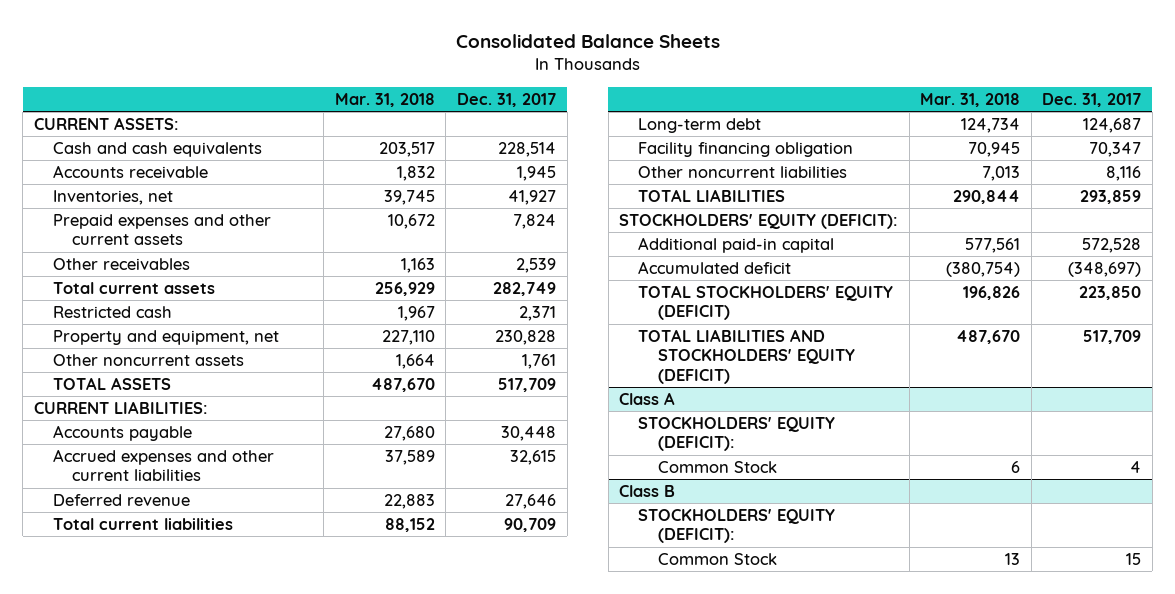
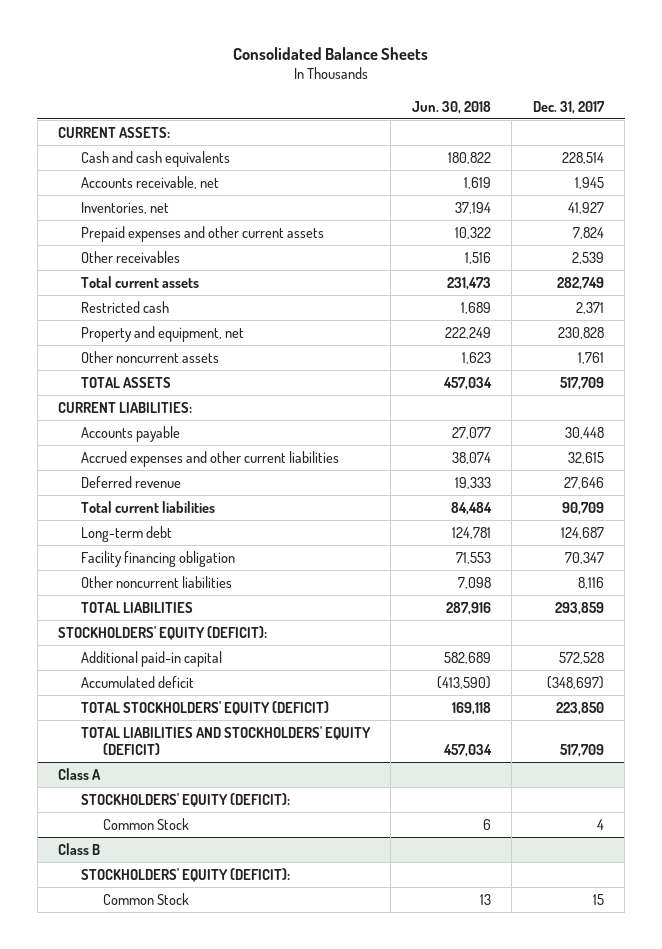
- | Mar. 31, 2018 | Dec. 31, 2017
+ | Jun. 30, 2018 | Dec. 31, 2017
- Accounts receivable | 1,832 | 1,945
+ Accounts receivable, net | 1,619 | 1,945

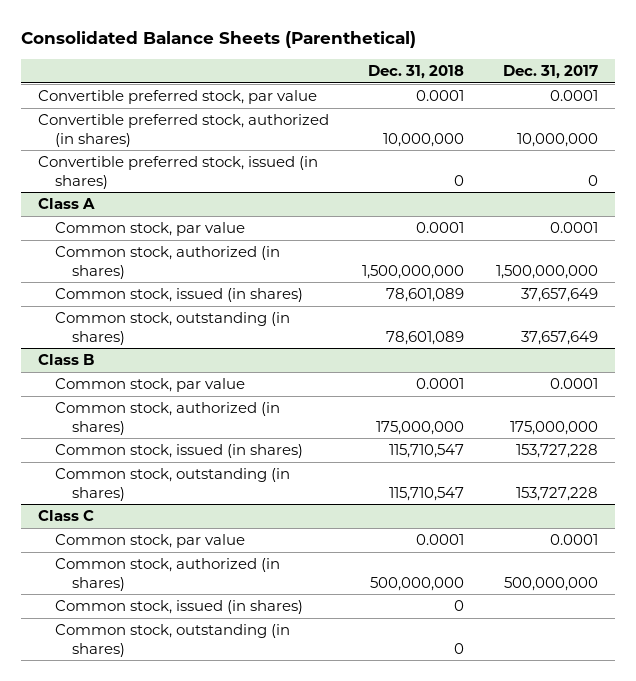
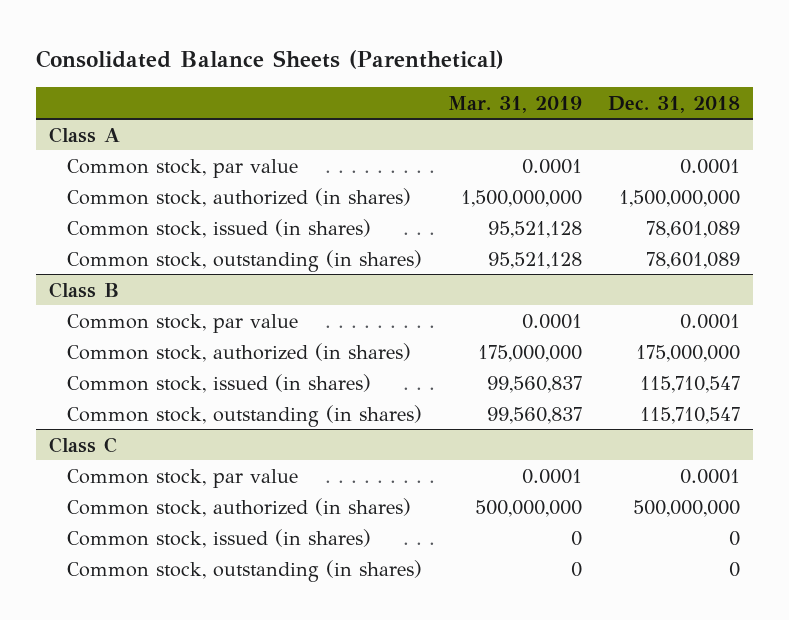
- | Dec. 31, 2018 | Dec. 31, 2017
+ | Mar. 31, 2019 | Dec. 31, 2018
- Convertible preferred stock, par value | 0.0001 | 0.0001
- Convertible preferred stock, authorized (in shares) | 10,000,000 | 10,000,000
- Convertible preferred stock, issued (in shares) | 0 | 0

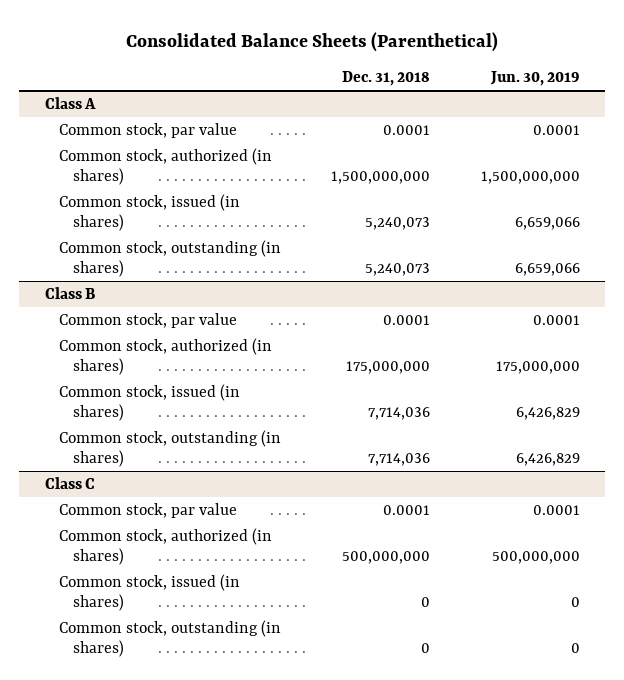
- | Mar. 31, 2019 | Dec. 31, 2018
+ | Dec. 31, 2018 | Jun. 30, 2019
@ Class A
- Common stock, issued (in shares) | 95,521,128 | 78,601,089
- Common stock, outstanding (in shares) | 95,521,128 | 78,601,089
+ Common stock, issued (in shares) | 5,240,073 | 6,659,066
+ Common stock, outstanding (in shares) | 5,240,073 | 6,659,066
@ Class B
- Common stock, issued (in shares) | 99,560,837 | 115,710,547
- Common stock, outstanding (in shares) | 99,560,837 | 115,710,547
+ Common stock, issued (in shares) | 7,714,036 | 6,426,829
+ Common stock, outstanding (in shares) | 7,714,036 | 6,426,829

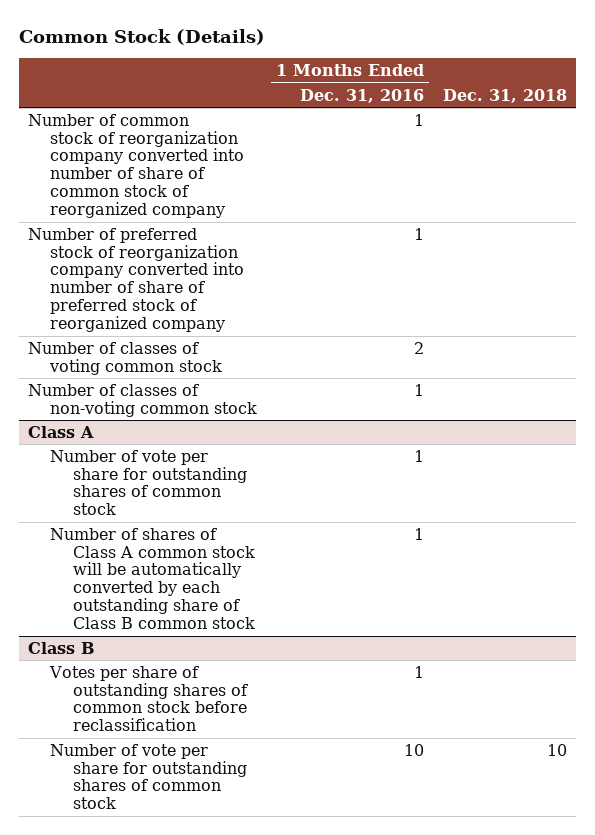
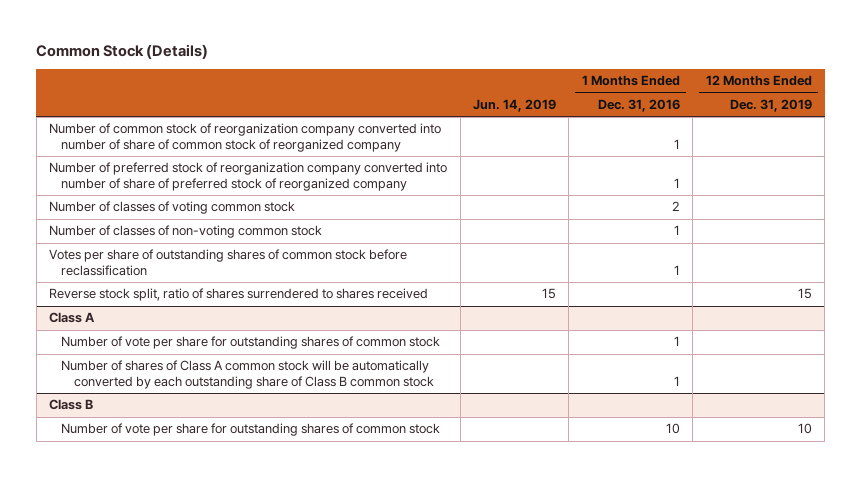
- | 1 Months Ended Dec. 31, 2016 | Dec. 31, 2018
+ | Jun. 14, 2019 | 1 Months Ended Dec. 31, 2016 | 12 Months Ended Dec. 31, 2019
+ Votes per share of outstanding shares of common stock before reclassification | | 1 |
+ Reverse stock split, ratio of shares surrendered to shares received | 15 | | 15
@ Class B
- Votes per share of outstanding shares of common stock before reclassification | 1 |

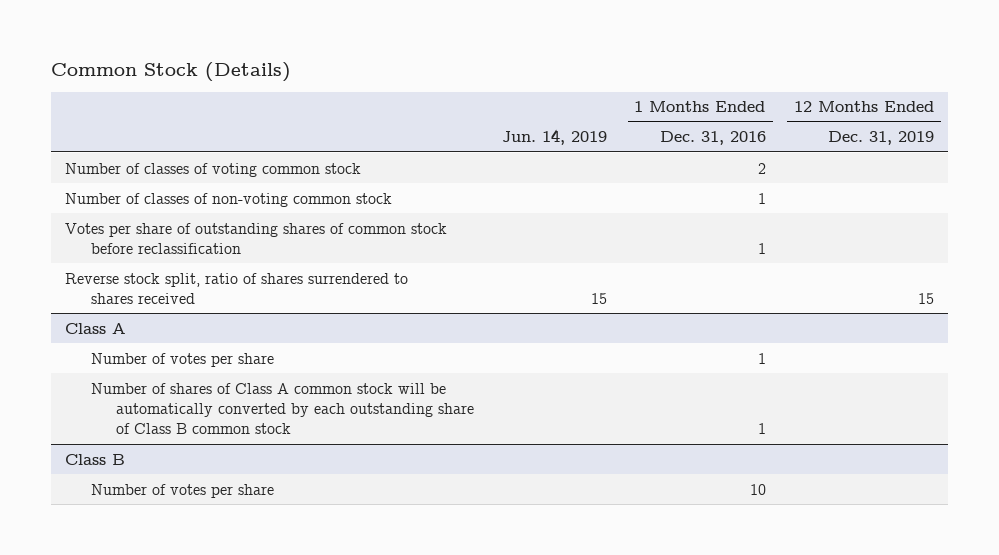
- Number of common stock of reorganization company converted into number of share of common stock of reorganized company | | 1 |
- Number of preferred stock of reorganization company converted into number of share of preferred stock of reorganized company | | 1 |
@ Class A
- Number of vote per share for outstanding shares of common stock | | 1 |
+ Number of votes per share | | 1 |
@ Class B
- Number of vote per share for outstanding shares of common stock | | 10 | 10
+ Number of votes per share | | 10 |

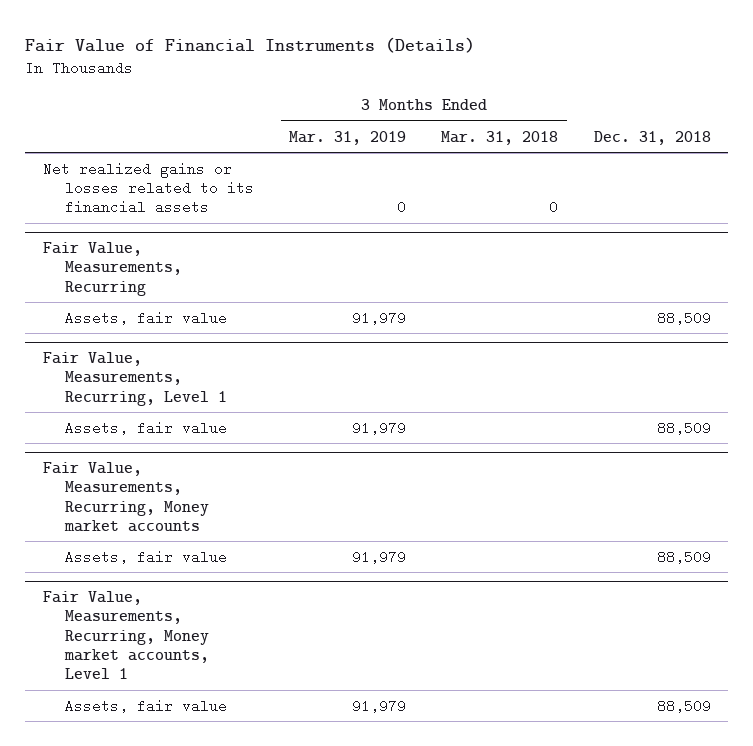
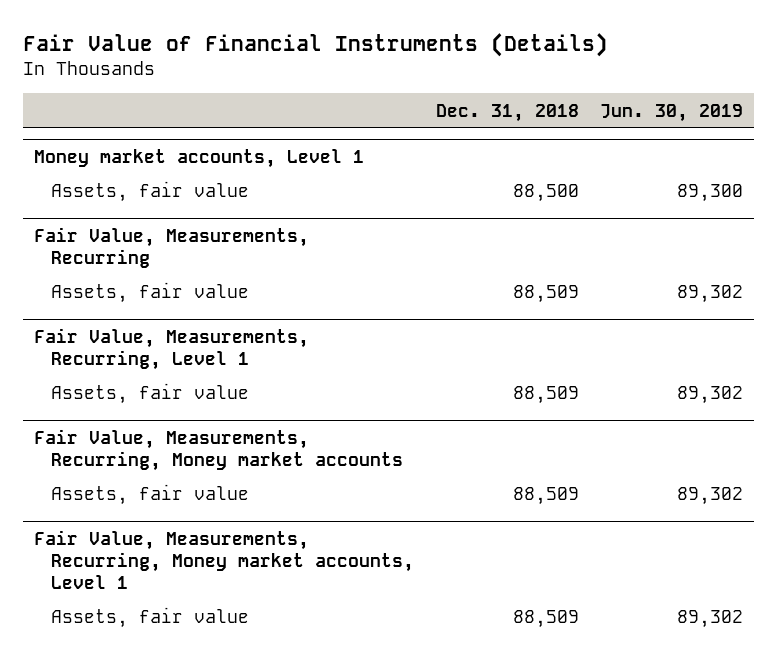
- | 3 Months Ended Mar. 31, 2019 | 3 Months Ended Mar. 31, 2018 | Dec. 31, 2018
+ | Dec. 31, 2018 | Jun. 30, 2019
- Net realized gains or losses related to its financial assets | 0 | 0 |
+ Money market accounts, Level 1
+ Assets, fair value | 88,500 | 89,300

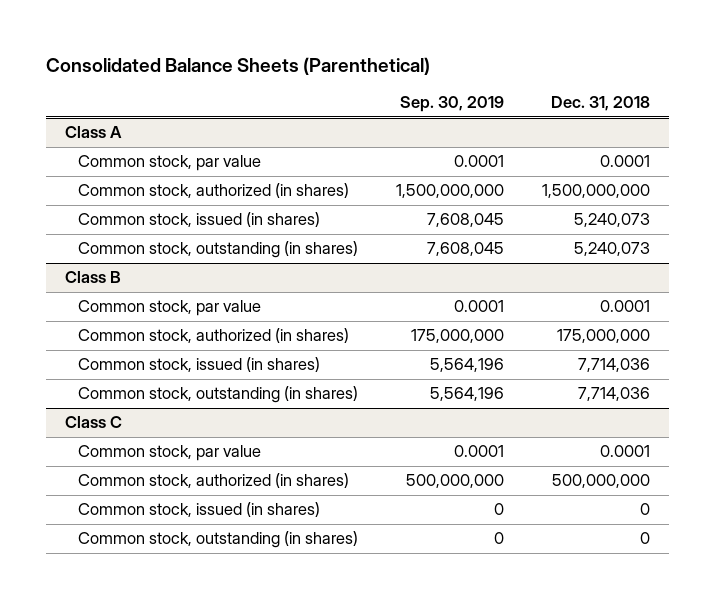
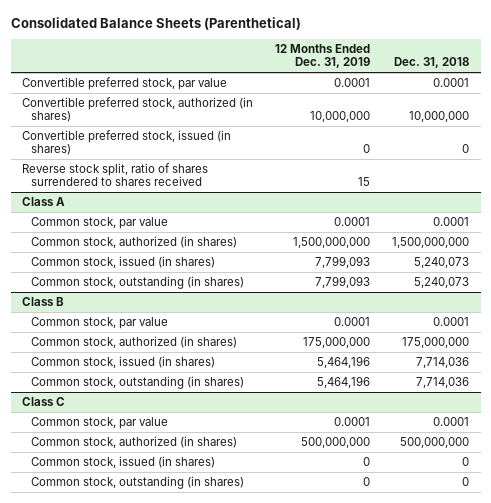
- | Sep. 30, 2019 | Dec. 31, 2018
+ | 12 Months Ended Dec. 31, 2019 | Dec. 31, 2018
+ Convertible preferred stock, par value | 0.0001 | 0.0001
+ Convertible preferred stock, authorized (in shares) | 10,000,000 | 10,000,000
+ Convertible preferred stock, issued (in shares) | 0 | 0
+ Reverse stock split, ratio of shares surrendered to shares received | 15 |

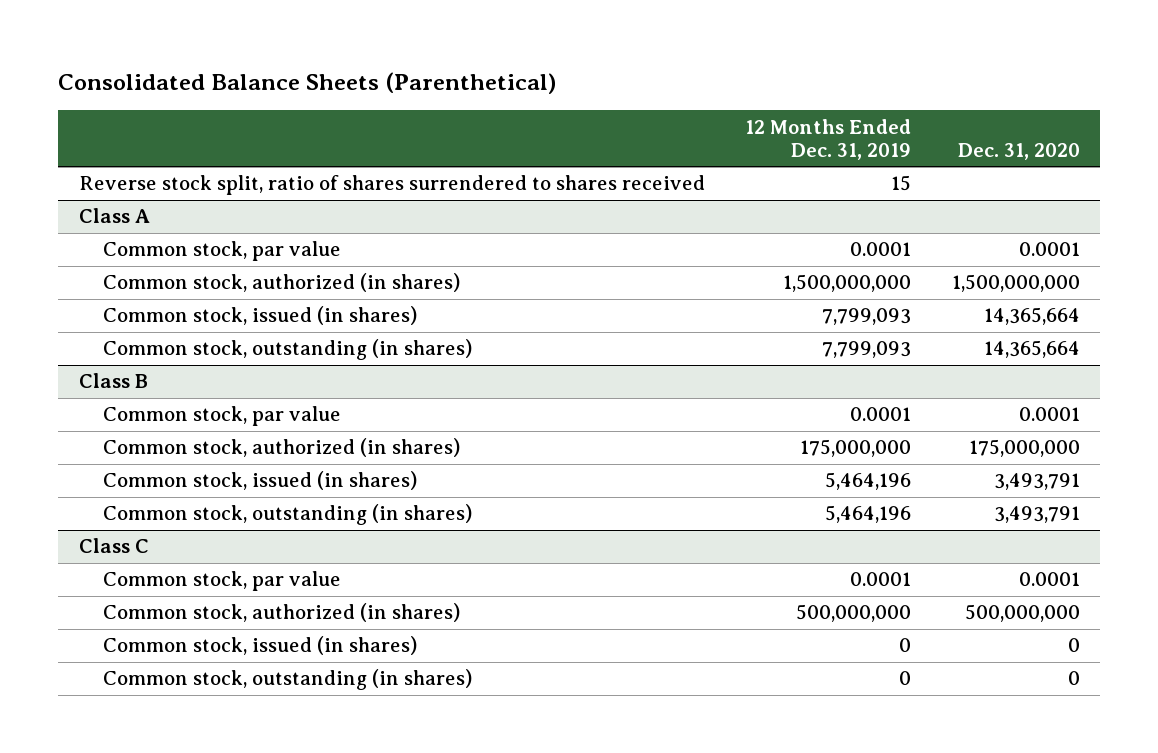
- | 12 Months Ended Dec. 31, 2019 | Dec. 31, 2018
+ | 12 Months Ended Dec. 31, 2019 | Dec. 31, 2020
- Convertible preferred stock, par value | 0.0001 | 0.0001
- Convertible preferred stock, authorized (in shares) | 10,000,000 | 10,000,000
- Convertible preferred stock, issued (in shares) | 0 | 0

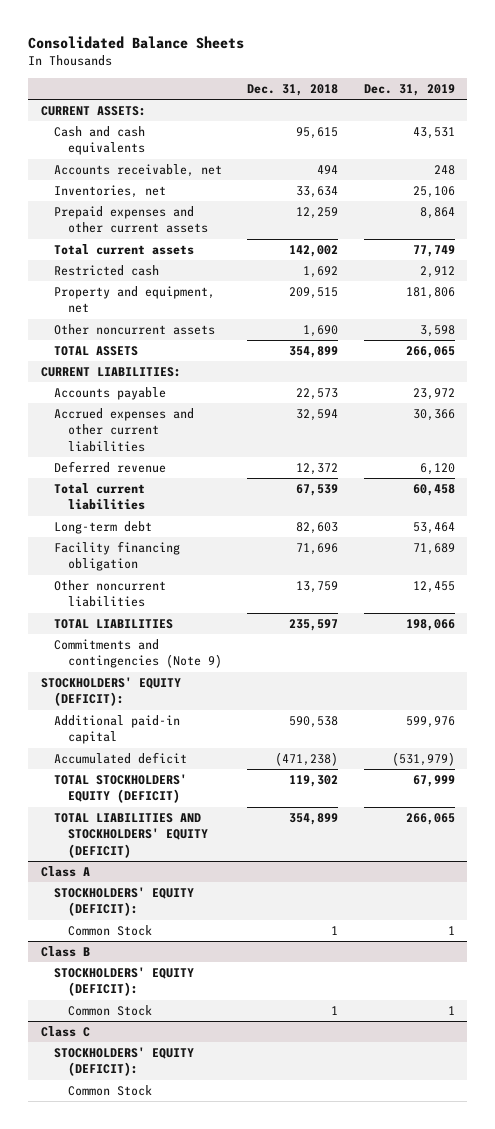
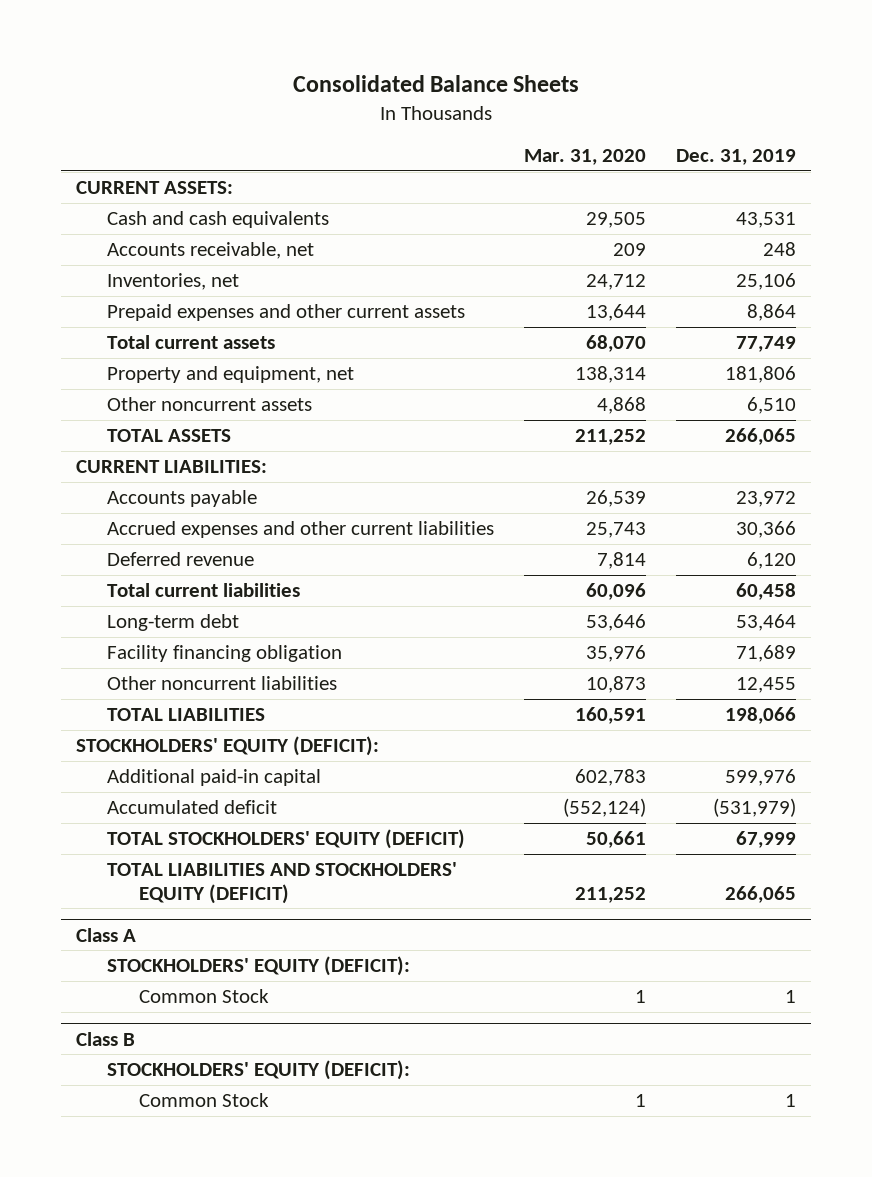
- | Dec. 31, 2018 | Dec. 31, 2019
+ | Mar. 31, 2020 | Dec. 31, 2019
- Restricted cash | 1,692 | 2,912
- Other noncurrent assets | 1,690 | 3,598
+ Other noncurrent assets | 4,868 | 6,510
- Commitments and contingencies (Note 9)
- Class C
- STOCKHOLDERS' EQUITY (DEFICIT):
- Common Stock

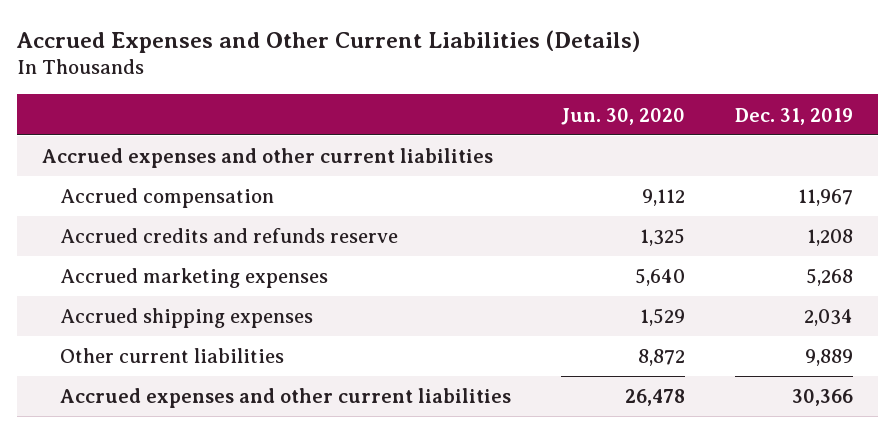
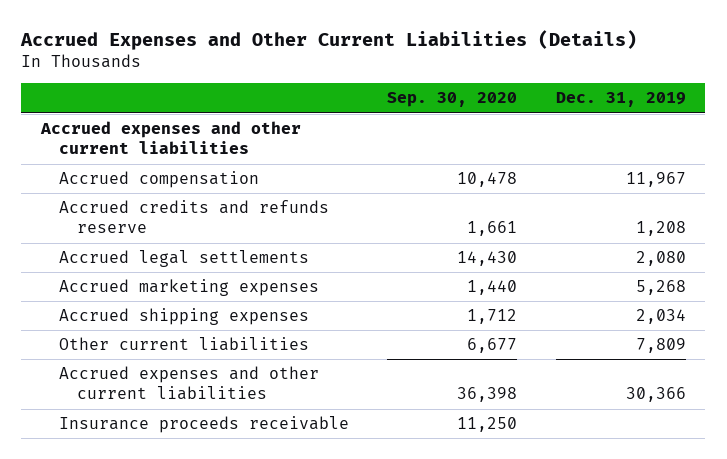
- | Jun. 30, 2020 | Dec. 31, 2019
+ | Sep. 30, 2020 | Dec. 31, 2019
+ Accrued legal settlements | 14,430 | 2,080
- Other current liabilities | 8,872 | 9,889
+ Other current liabilities | 6,677 | 7,809
+ Insurance proceeds receivable | 11,250 |

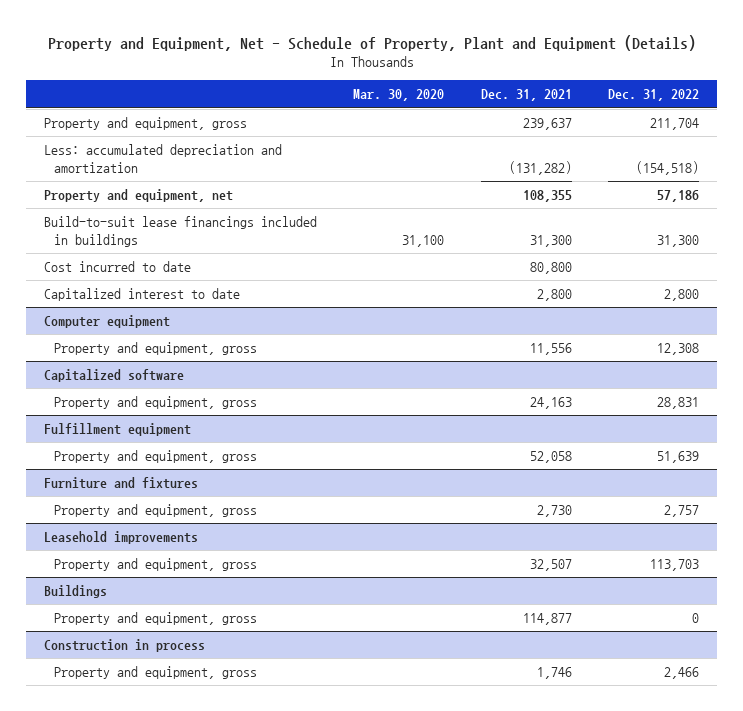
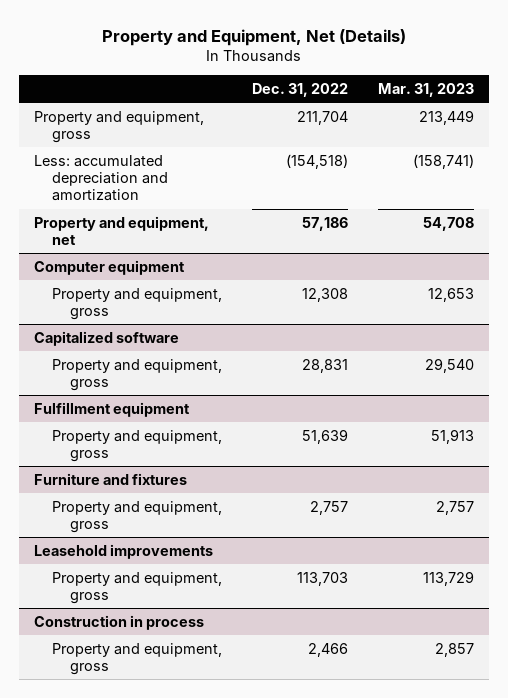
- Property and Equipment, Net - Schedule of Property, Plant and Equipment (Details)
+ Property and Equipment, Net (Details)
- | Mar. 30, 2020 | Dec. 31, 2021 | Dec. 31, 2022
+ | Dec. 31, 2022 | Mar. 31, 2023
- Build-to-suit lease financings included in buildings | 31,100 | 31,300 | 31,300
- Cost incurred to date | | 80,800 |
- Capitalized interest to date | | 2,800 | 2,800
- Buildings
- Property and equipment, gross | | 114,877 | 0

